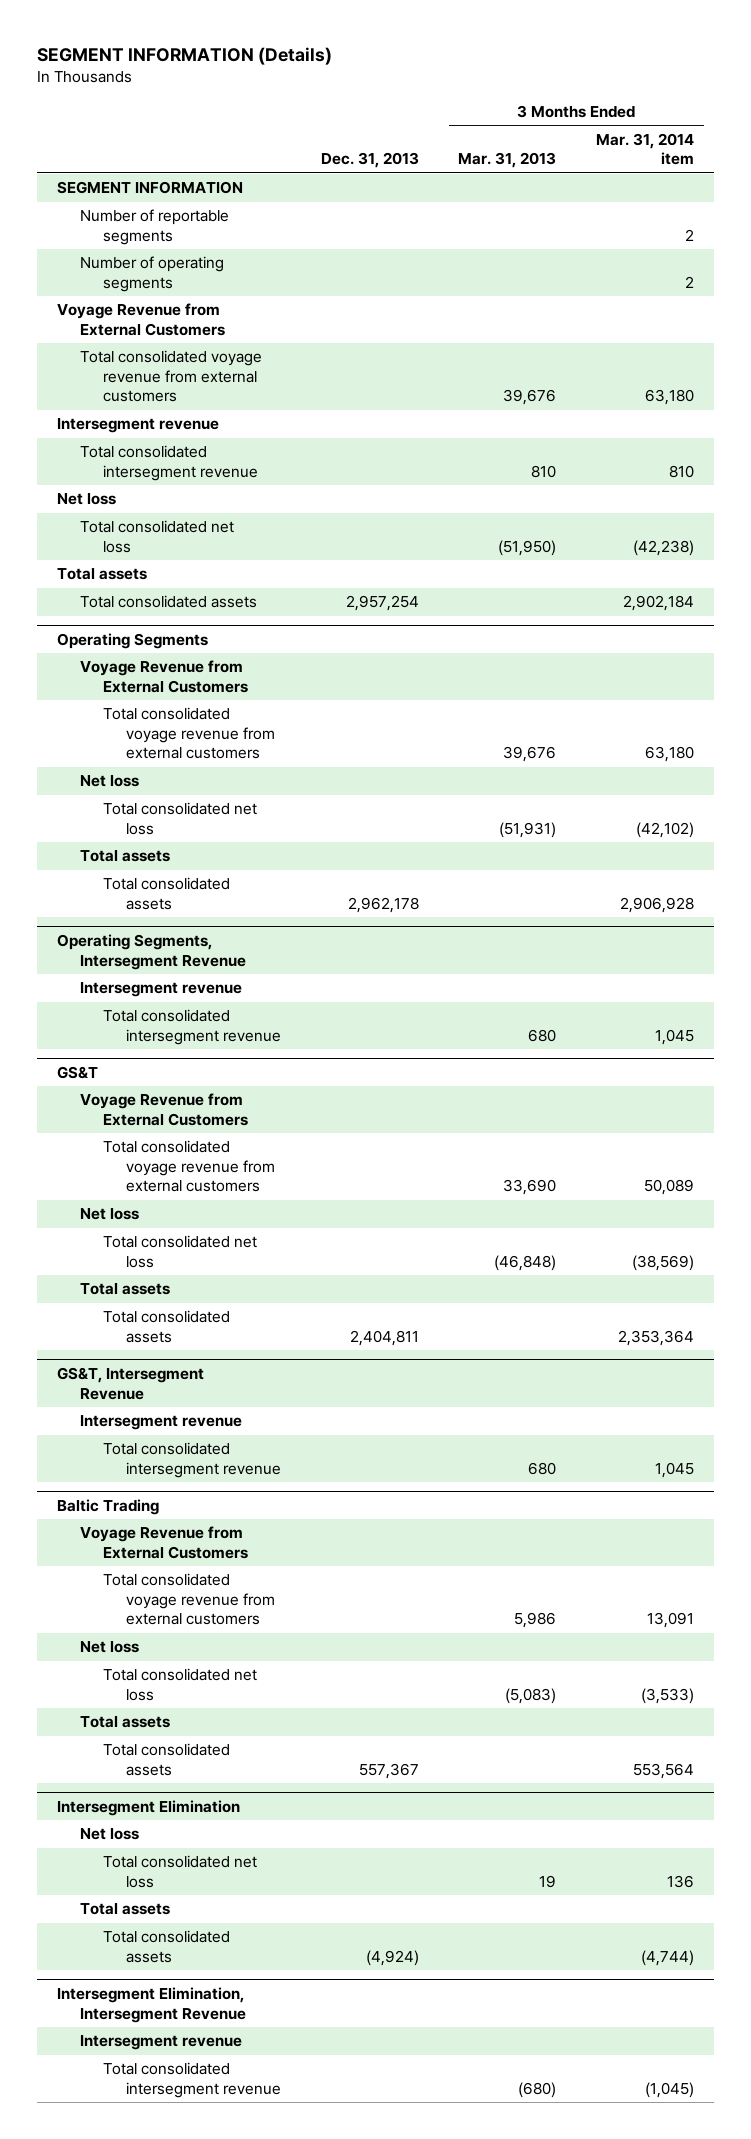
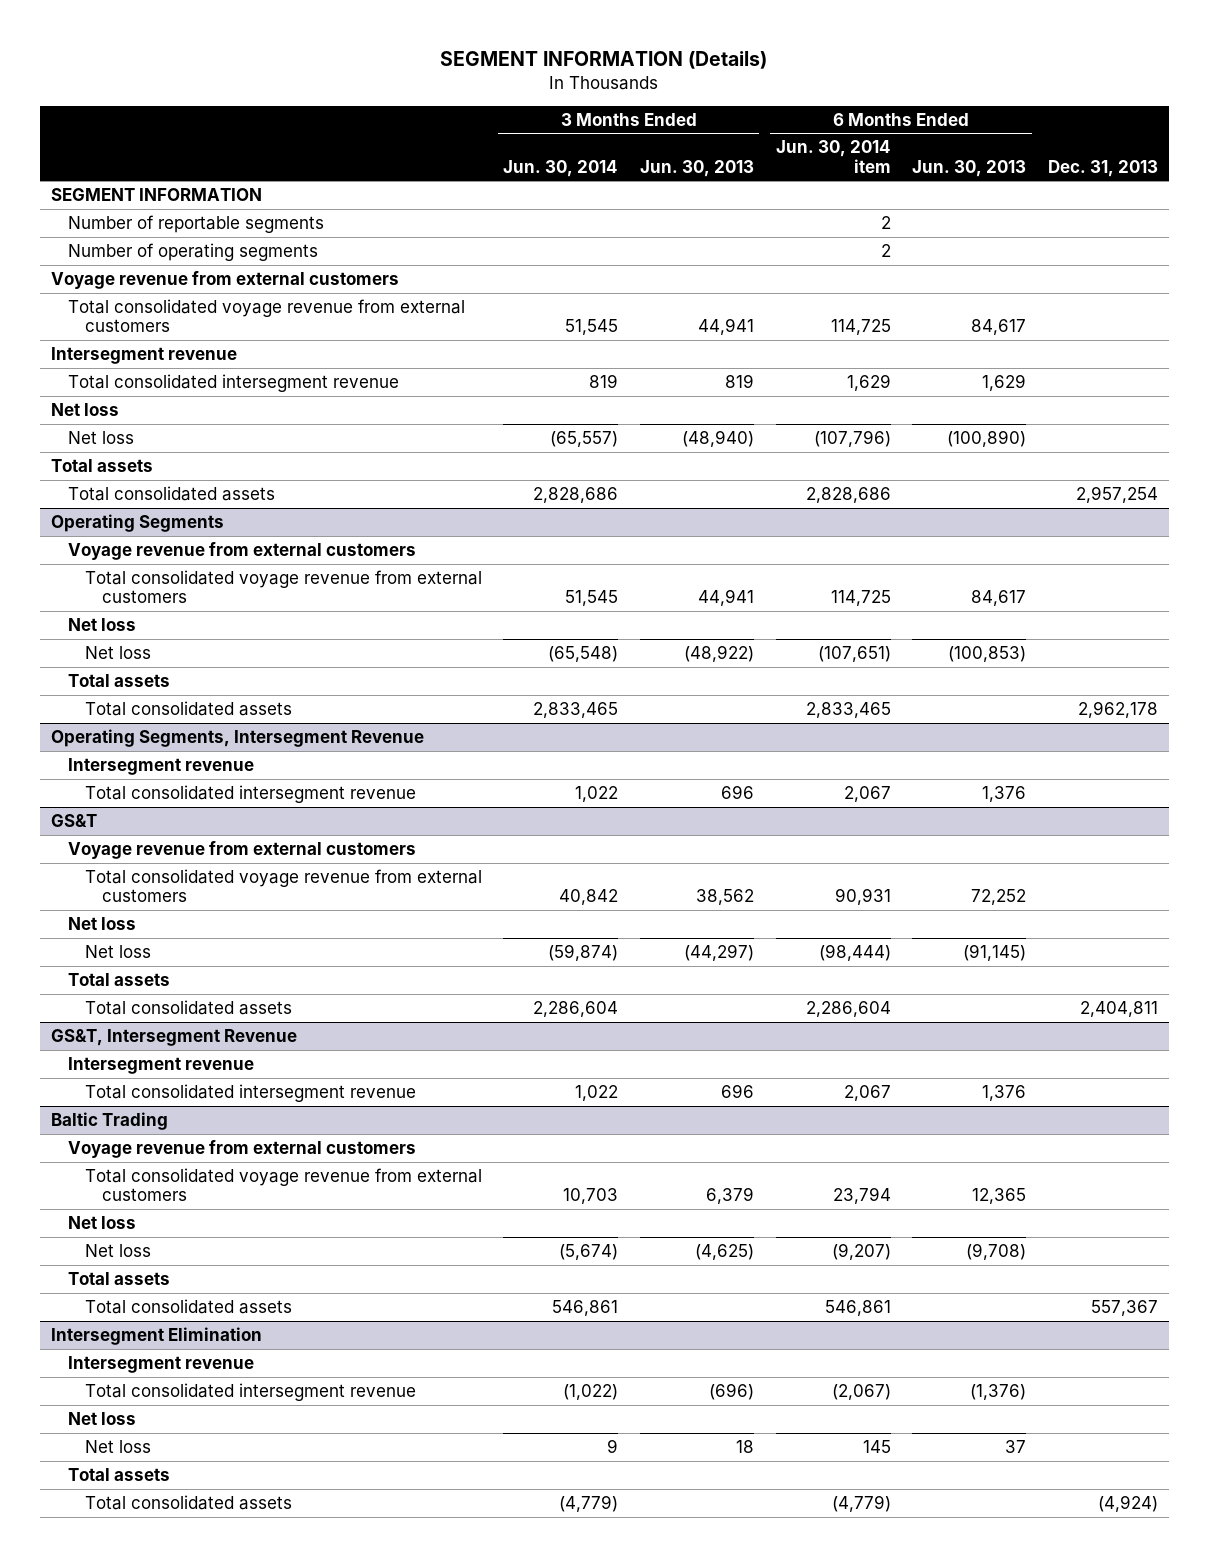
- | Dec. 31, 2013 | 3 Months Ended Mar. 31, 2013 | 3 Months Ended Mar. 31, 2014 item
+ | 3 Months Ended Jun. 30, 2014 | 3 Months Ended Jun. 30, 2013 | 6 Months Ended Jun. 30, 2014 item | 6 Months Ended Jun. 30, 2013 | Dec. 31, 2013
- Voyage Revenue from External Customers
+ Voyage revenue from external customers
- Total consolidated net loss | | (51,950) | (42,238)
+ Net loss | (65,557) | (48,940) | (107,796) | (100,890) |
@ Operating Segments
- Voyage Revenue from External Customers
+ Voyage revenue from external customers
- Total consolidated net loss | | (51,931) | (42,102)
+ Net loss | (65,548) | (48,922) | (107,651) | (100,853) |
@ GS&T
- Voyage Revenue from External Customers
+ Voyage revenue from external customers
- Total consolidated net loss | | (46,848) | (38,569)
+ Net loss | (59,874) | (44,297) | (98,444) | (91,145) |
@ Baltic Trading
- Voyage Revenue from External Customers
+ Voyage revenue from external customers
- Total consolidated net loss | | (5,083) | (3,533)
+ Net loss | (5,674) | (4,625) | (9,207) | (9,708) |
@ Intersegment Elimination
+ Intersegment revenue
+ Total consolidated intersegment revenue | (1,022) | (696) | (2,067) | (1,376) |
- Total consolidated net loss | | 19 | 136
+ Net loss | 9 | 18 | 145 | 37 |
- Intersegment Elimination, Intersegment Revenue
- Intersegment revenue
- Total consolidated intersegment revenue | | (680) | (1,045)

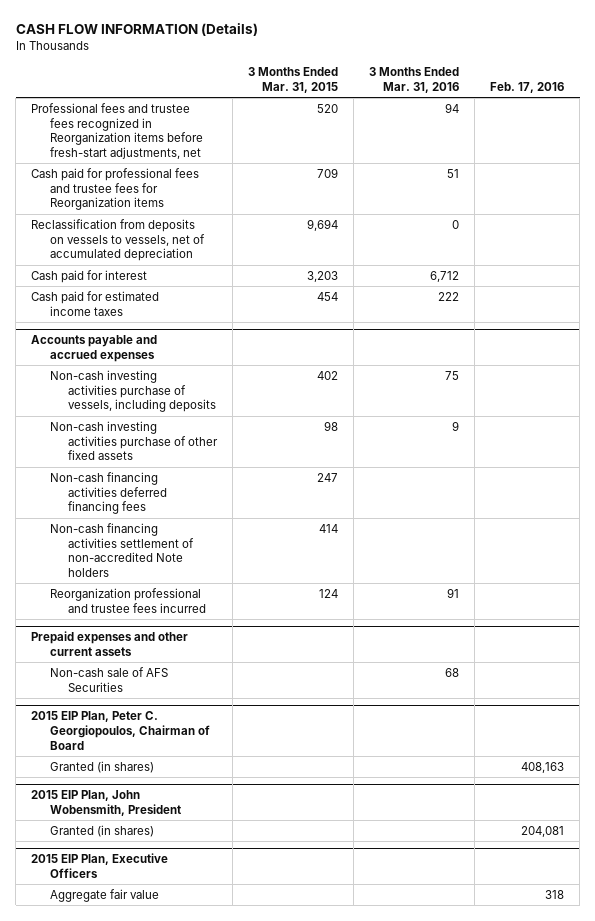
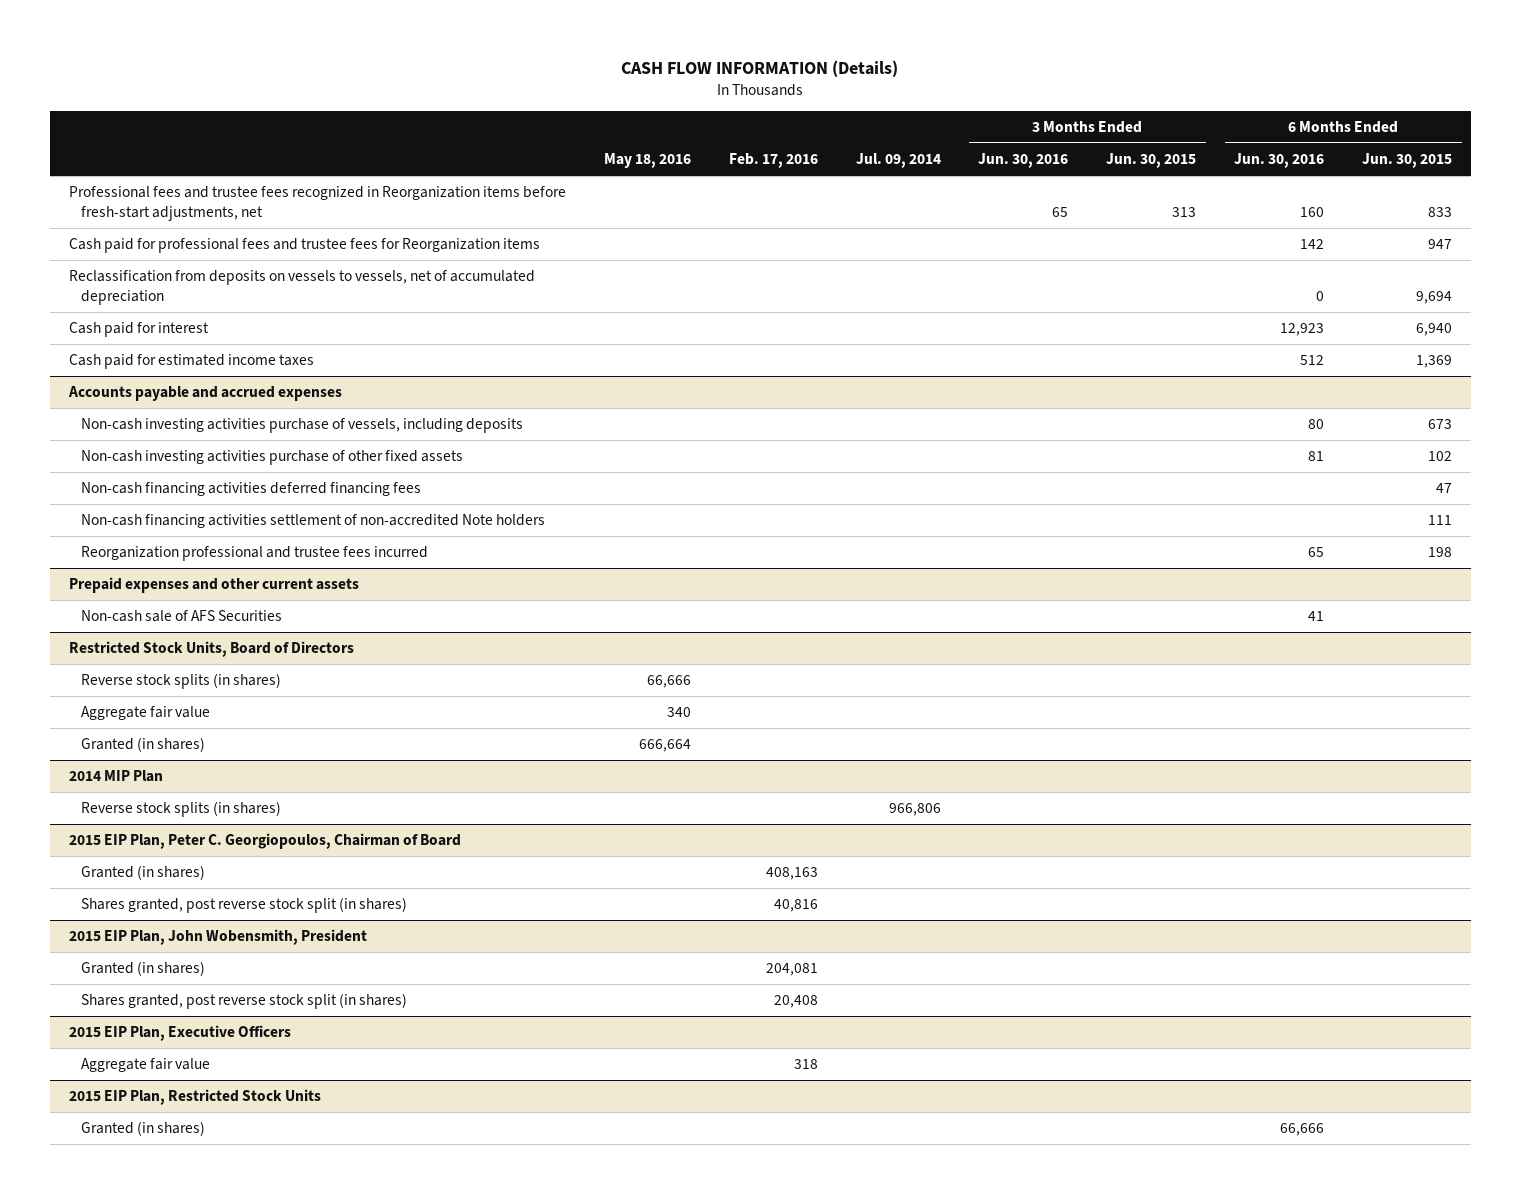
- | 3 Months Ended Mar. 31, 2015 | 3 Months Ended Mar. 31, 2016 | Feb. 17, 2016
+ | May 18, 2016 | Feb. 17, 2016 | Jul. 09, 2014 | 3 Months Ended Jun. 30, 2016 | 3 Months Ended Jun. 30, 2015 | 6 Months Ended Jun. 30, 2016 | 6 Months Ended Jun. 30, 2015
+ Restricted Stock Units, Board of Directors
+ Reverse stock splits (in shares) | 66,666 | | | | | |
+ Aggregate fair value | 340 | | | | | |
+ Granted (in shares) | 666,664 | | | | | |
+ 2014 MIP Plan
+ Reverse stock splits (in shares) | | | 966,806 | | | |
@ 2015 EIP Plan, Peter C. Georgiopoulos, Chairman of Board
+ Shares granted, post reverse stock split (in shares) | | 40,816 | | | | |
@ 2015 EIP Plan, John Wobensmith, President
+ Shares granted, post reverse stock split (in shares) | | 20,408 | | | | |
+ 2015 EIP Plan, Restricted Stock Units
+ Granted (in shares) | | | | | | 66,666 |

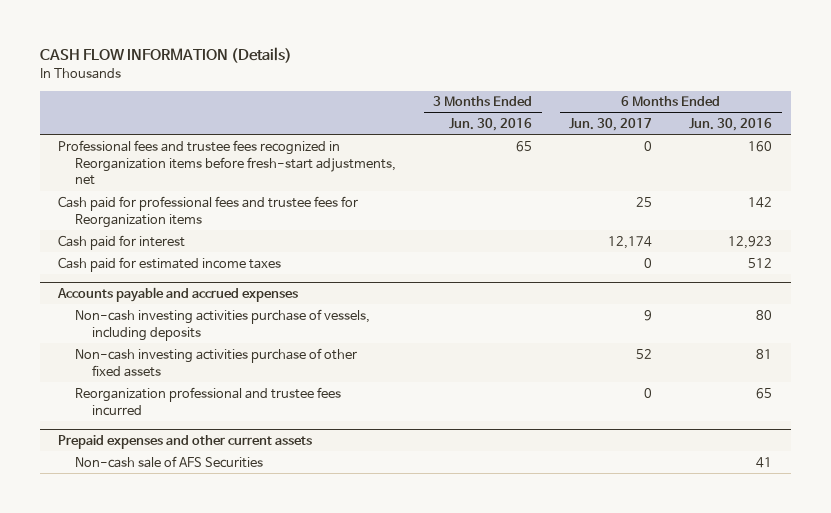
- | May 18, 2016 | Feb. 17, 2016 | Jul. 09, 2014 | 3 Months Ended Jun. 30, 2016 | 3 Months Ended Jun. 30, 2015 | 6 Months Ended Jun. 30, 2016 | 6 Months Ended Jun. 30, 2015
+ | 3 Months Ended Jun. 30, 2016 | 6 Months Ended Jun. 30, 2017 | 6 Months Ended Jun. 30, 2016
- Reclassification from deposits on vessels to vessels, net of accumulated depreciation | | | | | | 0 | 9,694
@ Accounts payable and accrued expenses
- Non-cash financing activities deferred financing fees | | | | | | | 47
- Non-cash financing activities settlement of non-accredited Note holders | | | | | | | 111
- Restricted Stock Units, Board of Directors
- Reverse stock splits (in shares) | 66,666 | | | | | |
- Aggregate fair value | 340 | | | | | |
- Granted (in shares) | 666,664 | | | | | |
- 2014 MIP Plan
- Reverse stock splits (in shares) | | | 966,806 | | | |
- 2015 EIP Plan, Peter C. Georgiopoulos, Chairman of Board
- Granted (in shares) | | 408,163 | | | | |
- Shares granted, post reverse stock split (in shares) | | 40,816 | | | | |
- 2015 EIP Plan, John Wobensmith, President
- Granted (in shares) | | 204,081 | | | | |
- Shares granted, post reverse stock split (in shares) | | 20,408 | | | | |
- 2015 EIP Plan, Executive Officers
- Aggregate fair value | | 318 | | | | |
- 2015 EIP Plan, Restricted Stock Units
- Granted (in shares) | | | | | | 66,666 |

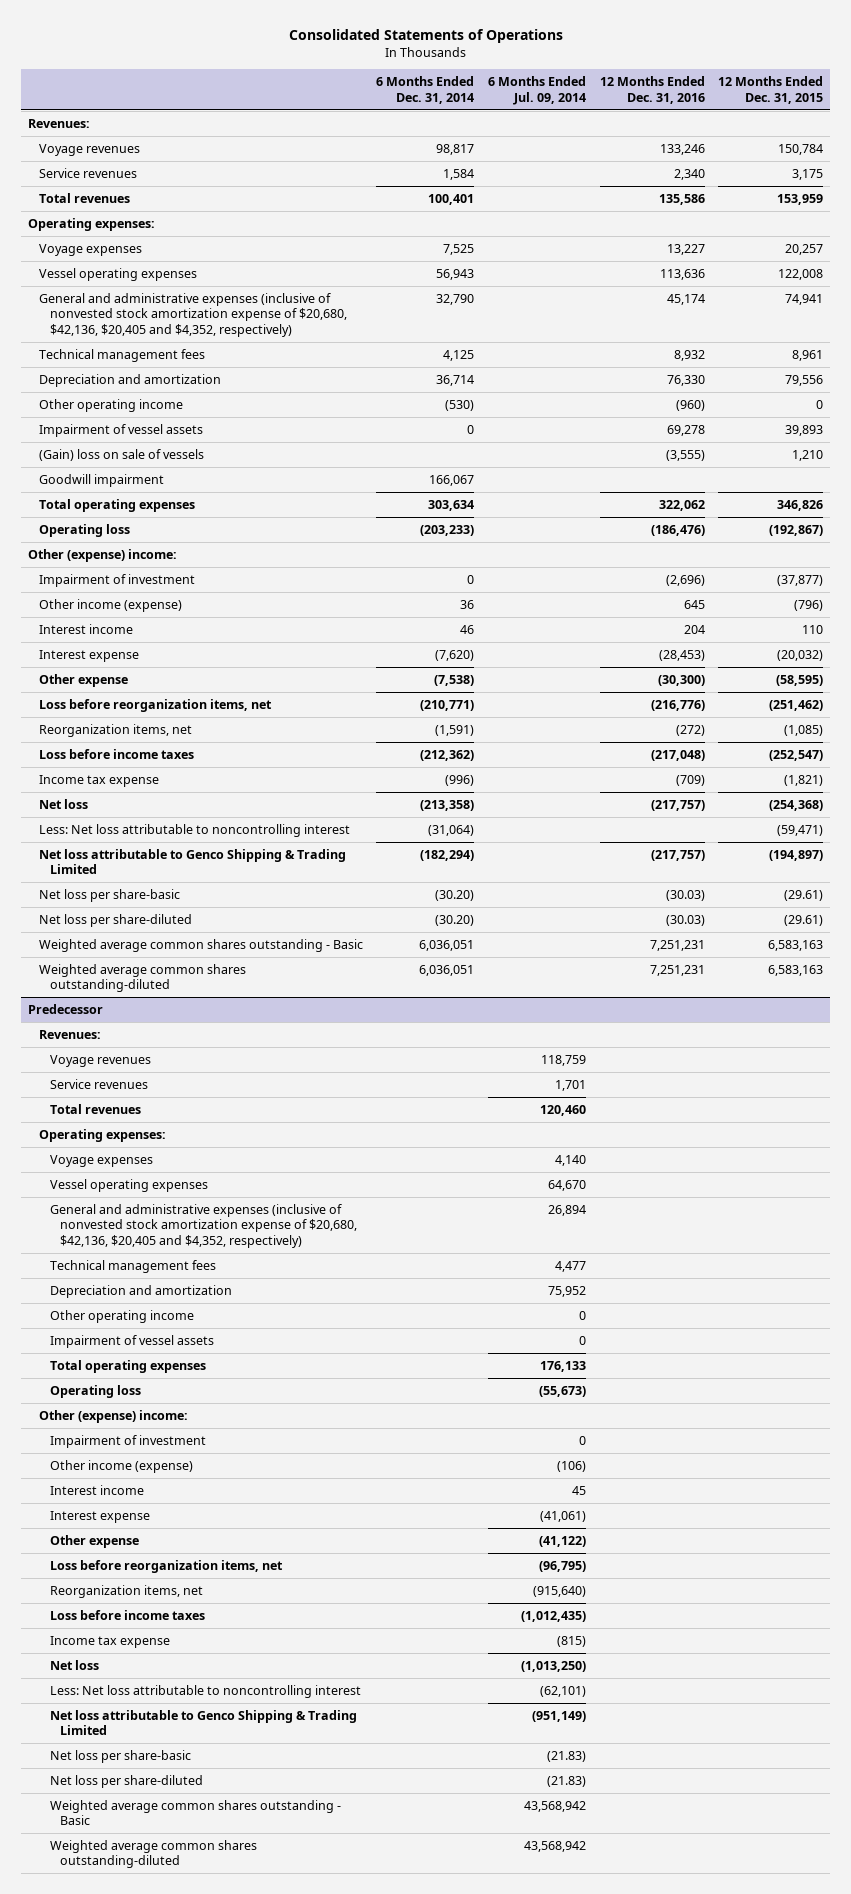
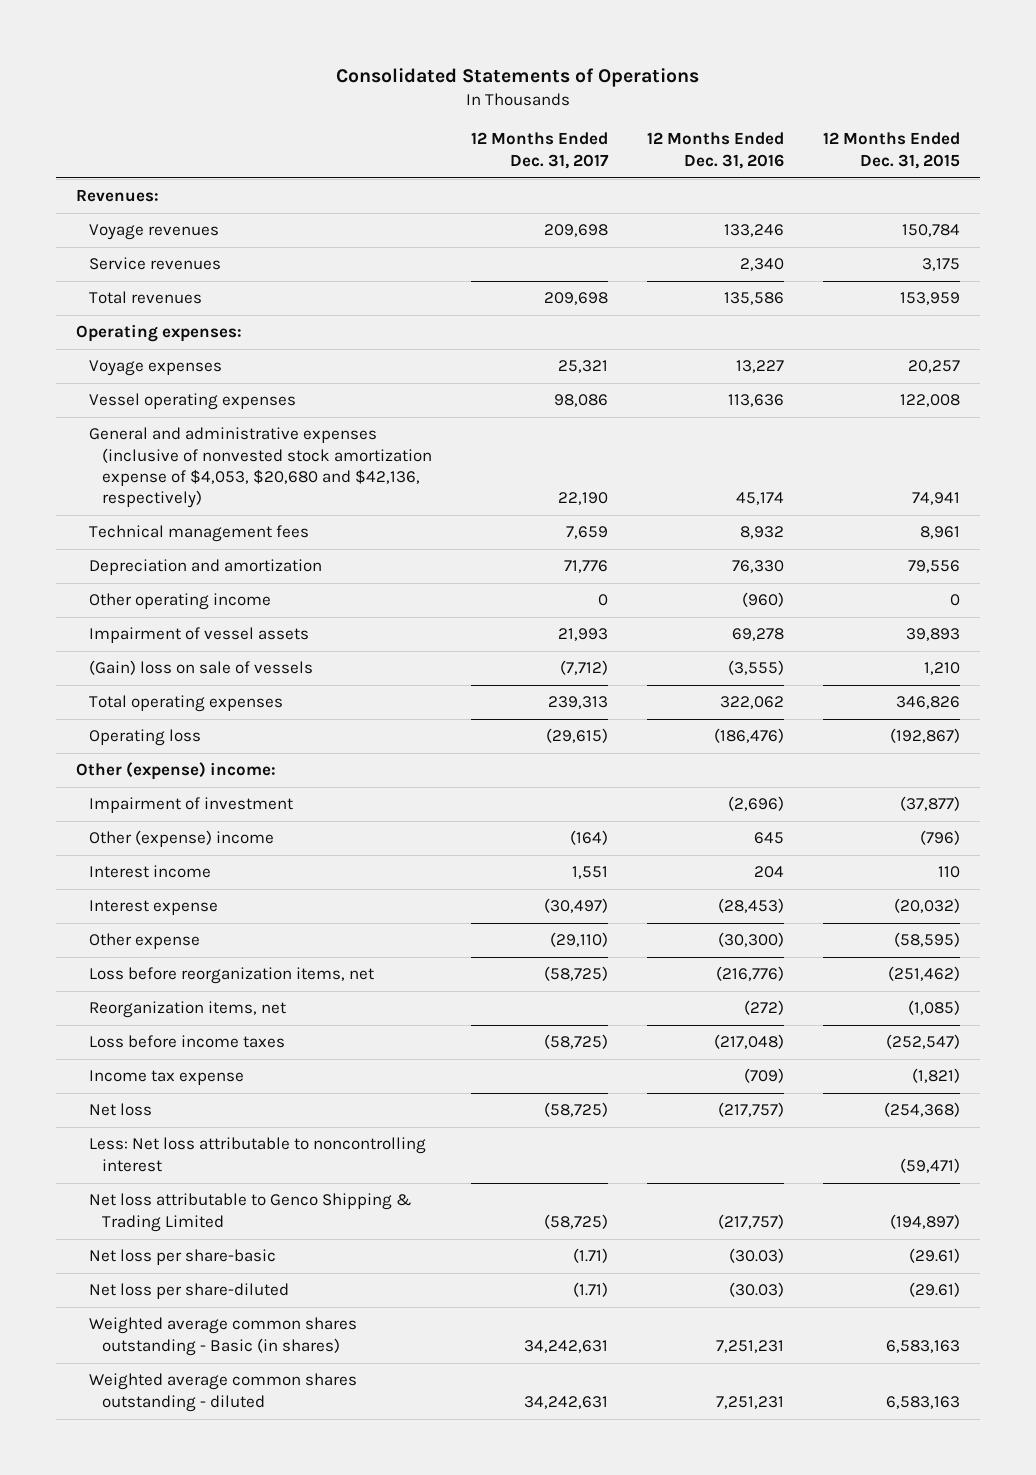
- | 6 Months Ended Dec. 31, 2014 | 6 Months Ended Jul. 09, 2014 | 12 Months Ended Dec. 31, 2016 | 12 Months Ended Dec. 31, 2015
+ | 12 Months Ended Dec. 31, 2017 | 12 Months Ended Dec. 31, 2016 | 12 Months Ended Dec. 31, 2015
- General and administrative expenses (inclusive of nonvested stock amortization expense of $20,680, $42,136, $20,405 and $4,352, respectively) | 32,790 | | 45,174 | 74,941
+ General and administrative expenses (inclusive of nonvested stock amortization expense of $4,053, $20,680 and $42,136, respectively) | 22,190 | 45,174 | 74,941
- Goodwill impairment | 166,067 | | |
- Other income (expense) | 36 | | 645 | (796)
+ Other (expense) income | (164) | 645 | (796)
- Weighted average common shares outstanding - Basic | 6,036,051 | | 7,251,231 | 6,583,163
- Weighted average common shares outstanding-diluted | 6,036,051 | | 7,251,231 | 6,583,163
- Predecessor
- Revenues:
- Voyage revenues | | 118,759 | |
- Service revenues | | 1,701 | |
- Total revenues | | 120,460 | |
- Operating expenses:
- Voyage expenses | | 4,140 | |
- Vessel operating expenses | | 64,670 | |
- General and administrative expenses (inclusive of nonvested stock amortization expense of $20,680, $42,136, $20,405 and $4,352, respectively) | | 26,894 | |
- Technical management fees | | 4,477 | |
- Depreciation and amortization | | 75,952 | |
- Other operating income | | 0 | |
- Impairment of vessel assets | | 0 | |
- Total operating expenses | | 176,133 | |
- Operating loss | | (55,673) | |
- Other (expense) income:
- Impairment of investment | | 0 | |
- Other income (expense) | | (106) | |
- Interest income | | 45 | |
- Interest expense | | (41,061) | |
- Other expense | | (41,122) | |
- Loss before reorganization items, net | | (96,795) | |
- Reorganization items, net | | (915,640) | |
- Loss before income taxes | | (1,012,435) | |
- Income tax expense | | (815) | |
- Net loss | | (1,013,250) | |
- Less: Net loss attributable to noncontrolling interest | | (62,101) | |
- Net loss attributable to Genco Shipping & Trading Limited | | (951,149) | |
- Net loss per share-basic | | (21.83) | |
- Net loss per share-diluted | | (21.83) | |
- Weighted average common shares outstanding - Basic | | 43,568,942 | |
- Weighted average common shares outstanding-diluted | | 43,568,942 | |
+ Weighted average common shares outstanding - Basic (in shares) | 34,242,631 | 7,251,231 | 6,583,163
+ Weighted average common shares outstanding - diluted | 34,242,631 | 7,251,231 | 6,583,163

